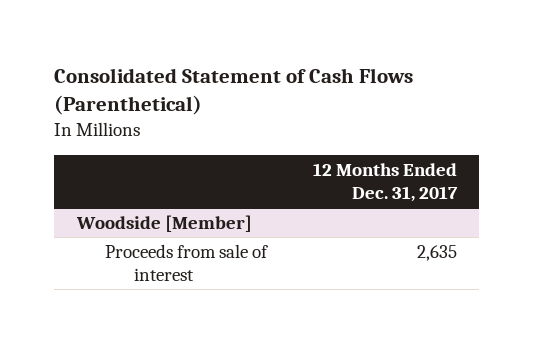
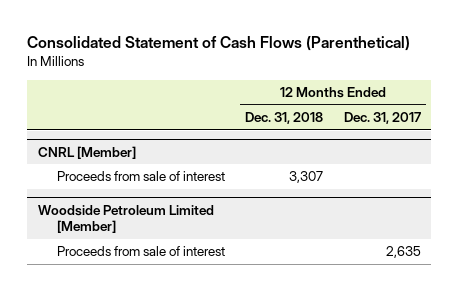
- | 12 Months Ended Dec. 31, 2017
+ | 12 Months Ended Dec. 31, 2018 | 12 Months Ended Dec. 31, 2017
- Woodside [Member]
+ CNRL [Member]
+ Proceeds from sale of interest | 3,307 |
+ Woodside Petroleum Limited [Member]

